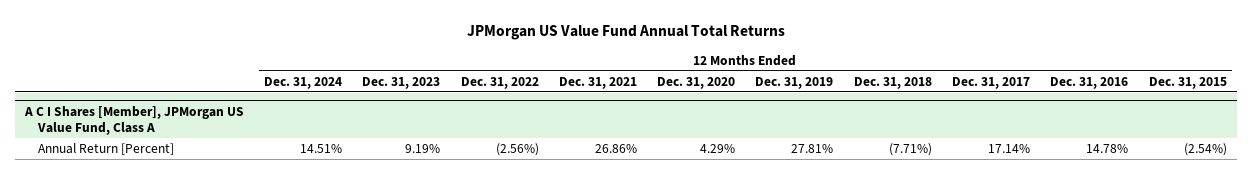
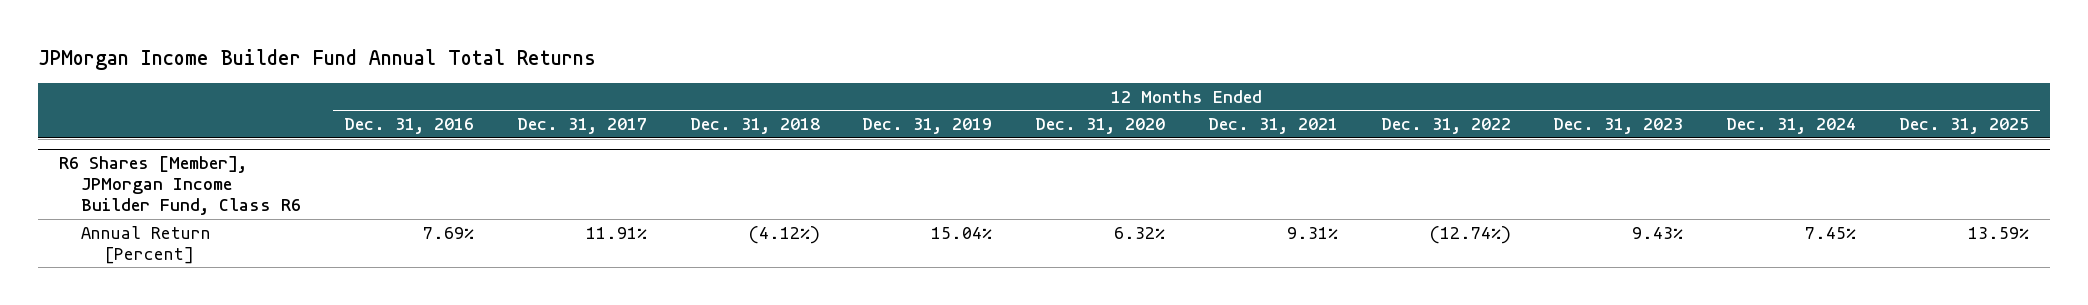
- JPMorgan US Value Fund Annual Total Returns
+ JPMorgan Income Builder Fund Annual Total Returns
- | 12 Months Ended Dec. 31, 2024 | 12 Months Ended Dec. 31, 2023 | 12 Months Ended Dec. 31, 2022 | 12 Months Ended Dec. 31, 2021 | 12 Months Ended Dec. 31, 2020 | 12 Months Ended Dec. 31, 2019 | 12 Months Ended Dec. 31, 2018 | 12 Months Ended Dec. 31, 2017 | 12 Months Ended Dec. 31, 2016 | 12 Months Ended Dec. 31, 2015
+ | 12 Months Ended Dec. 31, 2016 | 12 Months Ended Dec. 31, 2017 | 12 Months Ended Dec. 31, 2018 | 12 Months Ended Dec. 31, 2019 | 12 Months Ended Dec. 31, 2020 | 12 Months Ended Dec. 31, 2021 | 12 Months Ended Dec. 31, 2022 | 12 Months Ended Dec. 31, 2023 | 12 Months Ended Dec. 31, 2024 | 12 Months Ended Dec. 31, 2025
- A C I Shares [Member], JPMorgan US Value Fund, Class A
- Annual Return [Percent] | 14.51% | 9.19% | (2.56%) | 26.86% | 4.29% | 27.81% | (7.71%) | 17.14% | 14.78% | (2.54%)
+ R6 Shares [Member], JPMorgan Income Builder Fund, Class R6
+ Annual Return [Percent] | 7.69% | 11.91% | (4.12%) | 15.04% | 6.32% | 9.31% | (12.74%) | 9.43% | 7.45% | 13.59%

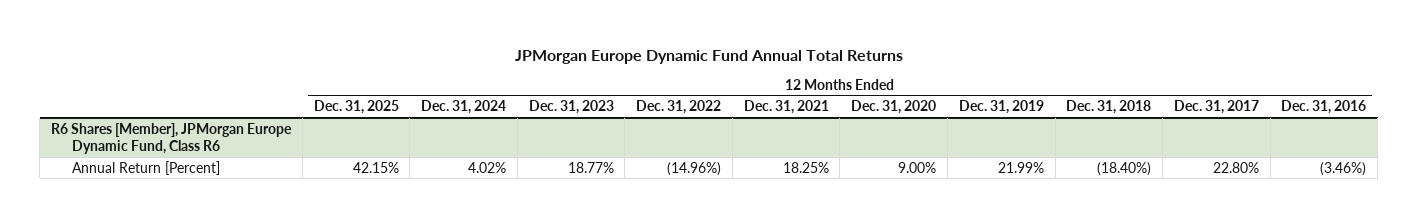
- JPMorgan Income Builder Fund Annual Total Returns
+ JPMorgan Europe Dynamic Fund Annual Total Returns
- | 12 Months Ended Dec. 31, 2016 | 12 Months Ended Dec. 31, 2017 | 12 Months Ended Dec. 31, 2018 | 12 Months Ended Dec. 31, 2019 | 12 Months Ended Dec. 31, 2020 | 12 Months Ended Dec. 31, 2021 | 12 Months Ended Dec. 31, 2022 | 12 Months Ended Dec. 31, 2023 | 12 Months Ended Dec. 31, 2024 | 12 Months Ended Dec. 31, 2025
+ | 12 Months Ended Dec. 31, 2025 | 12 Months Ended Dec. 31, 2024 | 12 Months Ended Dec. 31, 2023 | 12 Months Ended Dec. 31, 2022 | 12 Months Ended Dec. 31, 2021 | 12 Months Ended Dec. 31, 2020 | 12 Months Ended Dec. 31, 2019 | 12 Months Ended Dec. 31, 2018 | 12 Months Ended Dec. 31, 2017 | 12 Months Ended Dec. 31, 2016
- R6 Shares [Member], JPMorgan Income Builder Fund, Class R6
- Annual Return [Percent] | 7.69% | 11.91% | (4.12%) | 15.04% | 6.32% | 9.31% | (12.74%) | 9.43% | 7.45% | 13.59%
+ R6 Shares [Member], JPMorgan Europe Dynamic Fund, Class R6
+ Annual Return [Percent] | 42.15% | 4.02% | 18.77% | (14.96%) | 18.25% | 9.00% | 21.99% | (18.40%) | 22.80% | (3.46%)

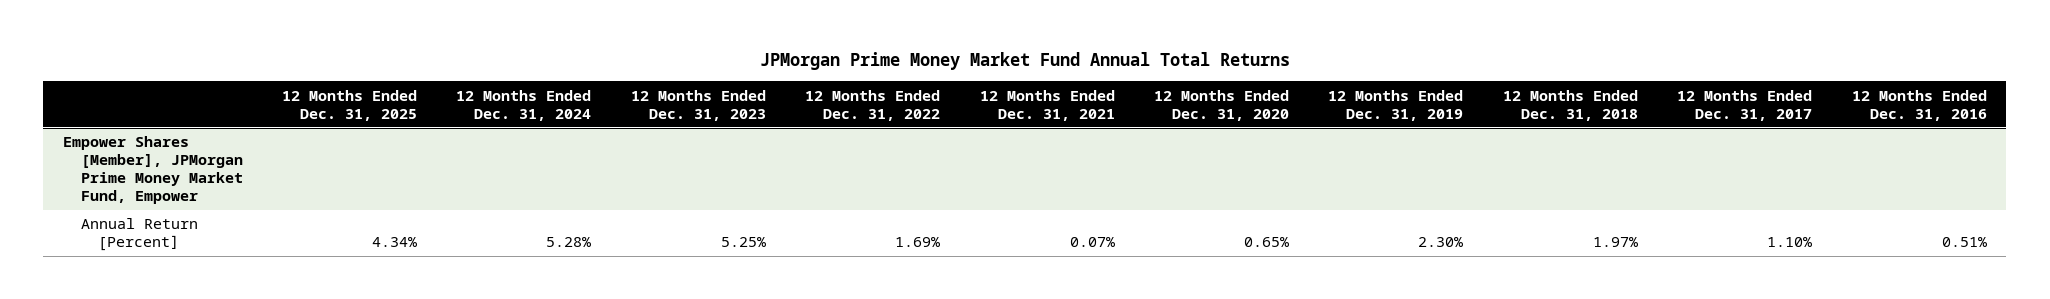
- JPMorgan Europe Dynamic Fund Annual Total Returns
+ JPMorgan Prime Money Market Fund Annual Total Returns
- R6 Shares [Member], JPMorgan Europe Dynamic Fund, Class R6
- Annual Return [Percent] | 42.15% | 4.02% | 18.77% | (14.96%) | 18.25% | 9.00% | 21.99% | (18.40%) | 22.80% | (3.46%)
+ Empower Shares [Member], JPMorgan Prime Money Market Fund, Empower
+ Annual Return [Percent] | 4.34% | 5.28% | 5.25% | 1.69% | 0.07% | 0.65% | 2.30% | 1.97% | 1.10% | 0.51%

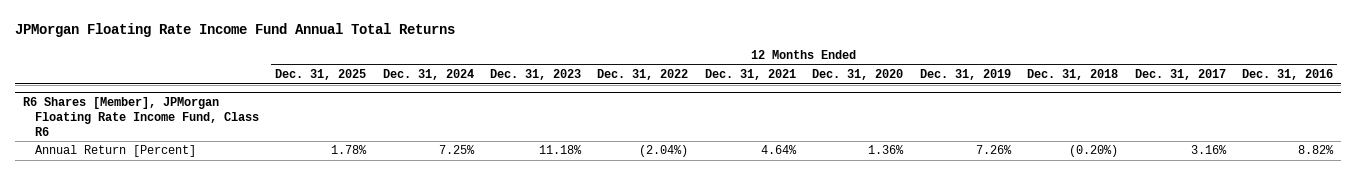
- JPMorgan Prime Money Market Fund Annual Total Returns
+ JPMorgan Floating Rate Income Fund Annual Total Returns
- Empower Shares [Member], JPMorgan Prime Money Market Fund, Empower
- Annual Return [Percent] | 4.34% | 5.28% | 5.25% | 1.69% | 0.07% | 0.65% | 2.30% | 1.97% | 1.10% | 0.51%
+ R6 Shares [Member], JPMorgan Floating Rate Income Fund, Class R6
+ Annual Return [Percent] | 1.78% | 7.25% | 11.18% | (2.04%) | 4.64% | 1.36% | 7.26% | (0.20%) | 3.16% | 8.82%

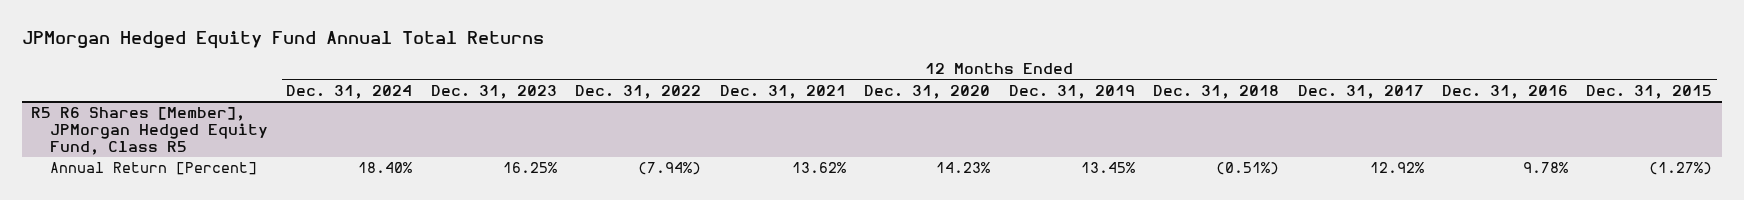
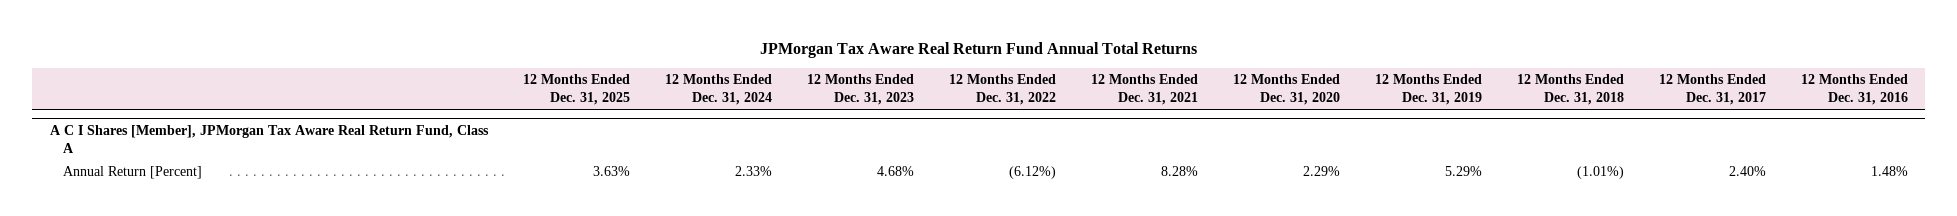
- JPMorgan Hedged Equity Fund Annual Total Returns
+ JPMorgan Tax Aware Real Return Fund Annual Total Returns
- | 12 Months Ended Dec. 31, 2024 | 12 Months Ended Dec. 31, 2023 | 12 Months Ended Dec. 31, 2022 | 12 Months Ended Dec. 31, 2021 | 12 Months Ended Dec. 31, 2020 | 12 Months Ended Dec. 31, 2019 | 12 Months Ended Dec. 31, 2018 | 12 Months Ended Dec. 31, 2017 | 12 Months Ended Dec. 31, 2016 | 12 Months Ended Dec. 31, 2015
+ | 12 Months Ended Dec. 31, 2025 | 12 Months Ended Dec. 31, 2024 | 12 Months Ended Dec. 31, 2023 | 12 Months Ended Dec. 31, 2022 | 12 Months Ended Dec. 31, 2021 | 12 Months Ended Dec. 31, 2020 | 12 Months Ended Dec. 31, 2019 | 12 Months Ended Dec. 31, 2018 | 12 Months Ended Dec. 31, 2017 | 12 Months Ended Dec. 31, 2016
- R5 R6 Shares [Member], JPMorgan Hedged Equity Fund, Class R5
- Annual Return [Percent] | 18.40% | 16.25% | (7.94%) | 13.62% | 14.23% | 13.45% | (0.51%) | 12.92% | 9.78% | (1.27%)
+ A C I Shares [Member], JPMorgan Tax Aware Real Return Fund, Class A
+ Annual Return [Percent] | 3.63% | 2.33% | 4.68% | (6.12%) | 8.28% | 2.29% | 5.29% | (1.01%) | 2.40% | 1.48%

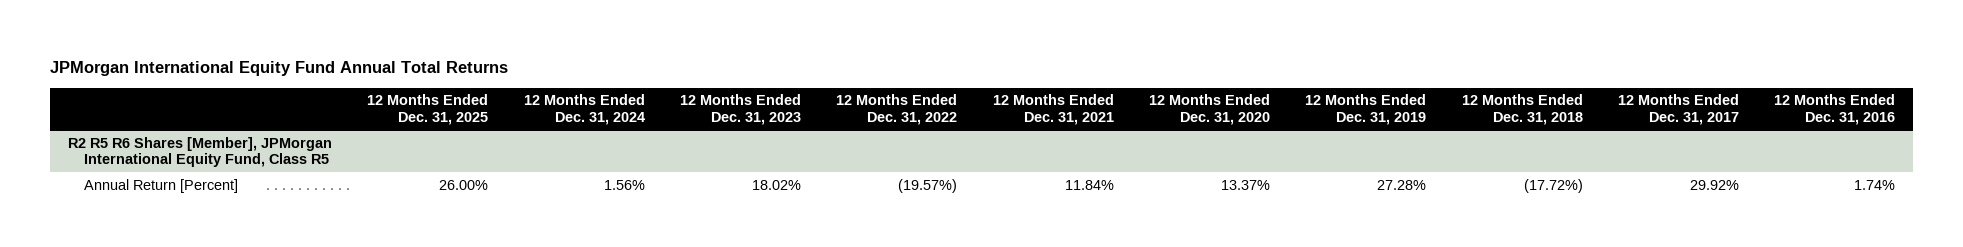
- JPMorgan Tax Aware Real Return Fund Annual Total Returns
+ JPMorgan International Equity Fund Annual Total Returns
- A C I Shares [Member], JPMorgan Tax Aware Real Return Fund, Class A
- Annual Return [Percent] | 3.63% | 2.33% | 4.68% | (6.12%) | 8.28% | 2.29% | 5.29% | (1.01%) | 2.40% | 1.48%
+ R2 R5 R6 Shares [Member], JPMorgan International Equity Fund, Class R5
+ Annual Return [Percent] | 26.00% | 1.56% | 18.02% | (19.57%) | 11.84% | 13.37% | 27.28% | (17.72%) | 29.92% | 1.74%

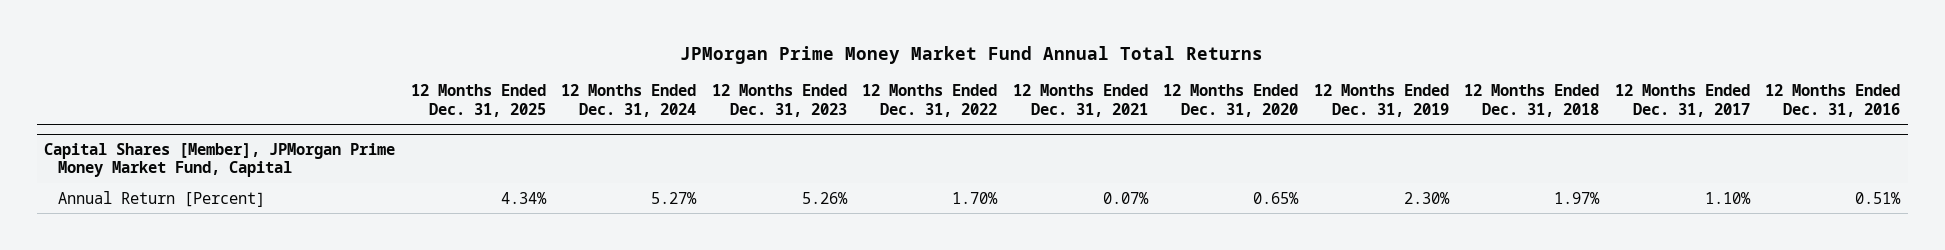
- JPMorgan International Equity Fund Annual Total Returns
+ JPMorgan Prime Money Market Fund Annual Total Returns
- R2 R5 R6 Shares [Member], JPMorgan International Equity Fund, Class R5
- Annual Return [Percent] | 26.00% | 1.56% | 18.02% | (19.57%) | 11.84% | 13.37% | 27.28% | (17.72%) | 29.92% | 1.74%
+ Capital Shares [Member], JPMorgan Prime Money Market Fund, Capital
+ Annual Return [Percent] | 4.34% | 5.27% | 5.26% | 1.70% | 0.07% | 0.65% | 2.30% | 1.97% | 1.10% | 0.51%

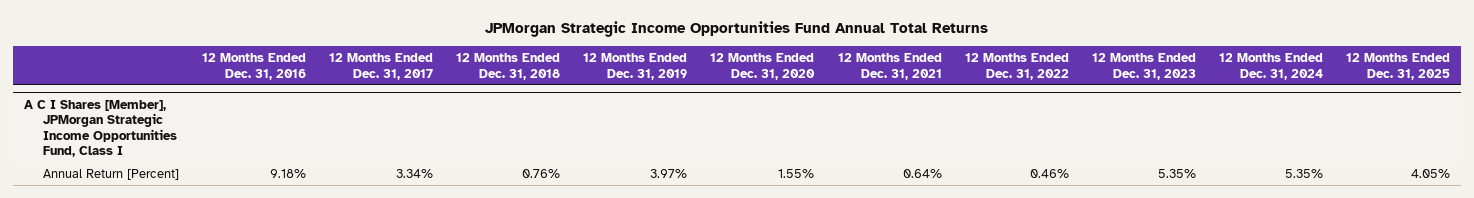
- JPMorgan Prime Money Market Fund Annual Total Returns
+ JPMorgan Strategic Income Opportunities Fund Annual Total Returns
- | 12 Months Ended Dec. 31, 2025 | 12 Months Ended Dec. 31, 2024 | 12 Months Ended Dec. 31, 2023 | 12 Months Ended Dec. 31, 2022 | 12 Months Ended Dec. 31, 2021 | 12 Months Ended Dec. 31, 2020 | 12 Months Ended Dec. 31, 2019 | 12 Months Ended Dec. 31, 2018 | 12 Months Ended Dec. 31, 2017 | 12 Months Ended Dec. 31, 2016
+ | 12 Months Ended Dec. 31, 2016 | 12 Months Ended Dec. 31, 2017 | 12 Months Ended Dec. 31, 2018 | 12 Months Ended Dec. 31, 2019 | 12 Months Ended Dec. 31, 2020 | 12 Months Ended Dec. 31, 2021 | 12 Months Ended Dec. 31, 2022 | 12 Months Ended Dec. 31, 2023 | 12 Months Ended Dec. 31, 2024 | 12 Months Ended Dec. 31, 2025
- Capital Shares [Member], JPMorgan Prime Money Market Fund, Capital
- Annual Return [Percent] | 4.34% | 5.27% | 5.26% | 1.70% | 0.07% | 0.65% | 2.30% | 1.97% | 1.10% | 0.51%
+ A C I Shares [Member], JPMorgan Strategic Income Opportunities Fund, Class I
+ Annual Return [Percent] | 9.18% | 3.34% | 0.76% | 3.97% | 1.55% | 0.64% | 0.46% | 5.35% | 5.35% | 4.05%

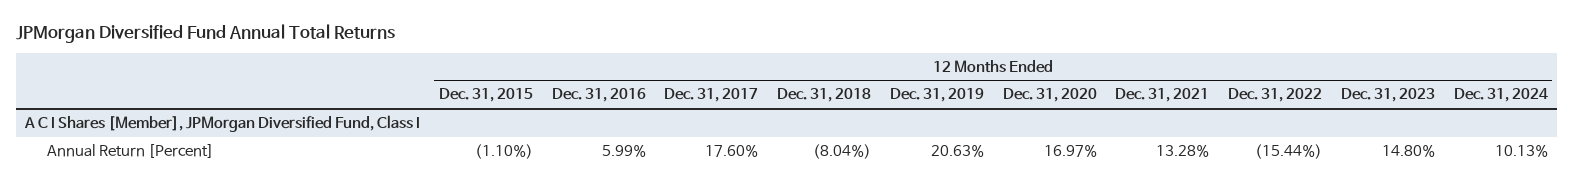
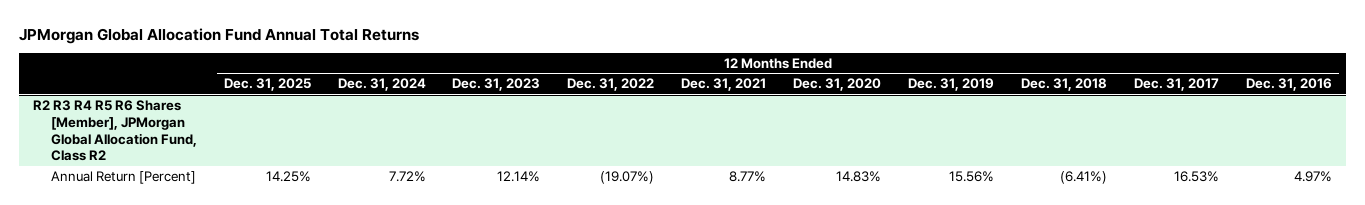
- JPMorgan Diversified Fund Annual Total Returns
+ JPMorgan Global Allocation Fund Annual Total Returns
- | 12 Months Ended Dec. 31, 2015 | 12 Months Ended Dec. 31, 2016 | 12 Months Ended Dec. 31, 2017 | 12 Months Ended Dec. 31, 2018 | 12 Months Ended Dec. 31, 2019 | 12 Months Ended Dec. 31, 2020 | 12 Months Ended Dec. 31, 2021 | 12 Months Ended Dec. 31, 2022 | 12 Months Ended Dec. 31, 2023 | 12 Months Ended Dec. 31, 2024
+ | 12 Months Ended Dec. 31, 2025 | 12 Months Ended Dec. 31, 2024 | 12 Months Ended Dec. 31, 2023 | 12 Months Ended Dec. 31, 2022 | 12 Months Ended Dec. 31, 2021 | 12 Months Ended Dec. 31, 2020 | 12 Months Ended Dec. 31, 2019 | 12 Months Ended Dec. 31, 2018 | 12 Months Ended Dec. 31, 2017 | 12 Months Ended Dec. 31, 2016
- A C I Shares [Member], JPMorgan Diversified Fund, Class I
- Annual Return [Percent] | (1.10%) | 5.99% | 17.60% | (8.04%) | 20.63% | 16.97% | 13.28% | (15.44%) | 14.80% | 10.13%
+ R2 R3 R4 R5 R6 Shares [Member], JPMorgan Global Allocation Fund, Class R2
+ Annual Return [Percent] | 14.25% | 7.72% | 12.14% | (19.07%) | 8.77% | 14.83% | 15.56% | (6.41%) | 16.53% | 4.97%

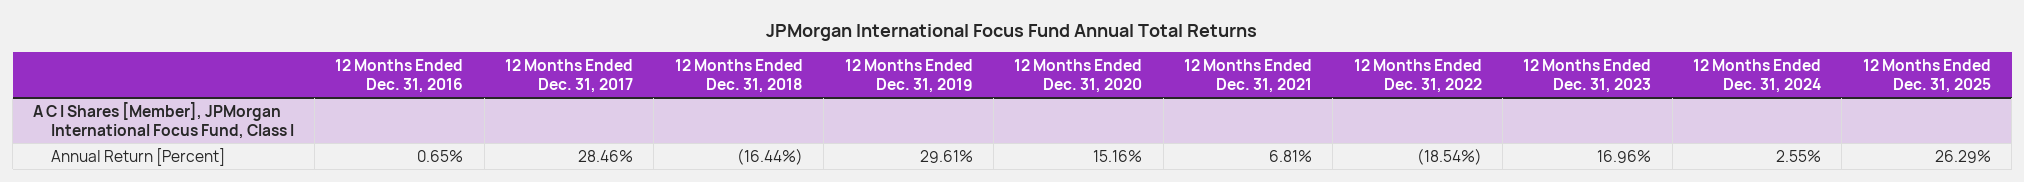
- JPMorgan Global Allocation Fund Annual Total Returns
+ JPMorgan International Focus Fund Annual Total Returns
- | 12 Months Ended Dec. 31, 2025 | 12 Months Ended Dec. 31, 2024 | 12 Months Ended Dec. 31, 2023 | 12 Months Ended Dec. 31, 2022 | 12 Months Ended Dec. 31, 2021 | 12 Months Ended Dec. 31, 2020 | 12 Months Ended Dec. 31, 2019 | 12 Months Ended Dec. 31, 2018 | 12 Months Ended Dec. 31, 2017 | 12 Months Ended Dec. 31, 2016
+ | 12 Months Ended Dec. 31, 2016 | 12 Months Ended Dec. 31, 2017 | 12 Months Ended Dec. 31, 2018 | 12 Months Ended Dec. 31, 2019 | 12 Months Ended Dec. 31, 2020 | 12 Months Ended Dec. 31, 2021 | 12 Months Ended Dec. 31, 2022 | 12 Months Ended Dec. 31, 2023 | 12 Months Ended Dec. 31, 2024 | 12 Months Ended Dec. 31, 2025
- R2 R3 R4 R5 R6 Shares [Member], JPMorgan Global Allocation Fund, Class R2
- Annual Return [Percent] | 14.25% | 7.72% | 12.14% | (19.07%) | 8.77% | 14.83% | 15.56% | (6.41%) | 16.53% | 4.97%
+ A C I Shares [Member], JPMorgan International Focus Fund, Class I
+ Annual Return [Percent] | 0.65% | 28.46% | (16.44%) | 29.61% | 15.16% | 6.81% | (18.54%) | 16.96% | 2.55% | 26.29%

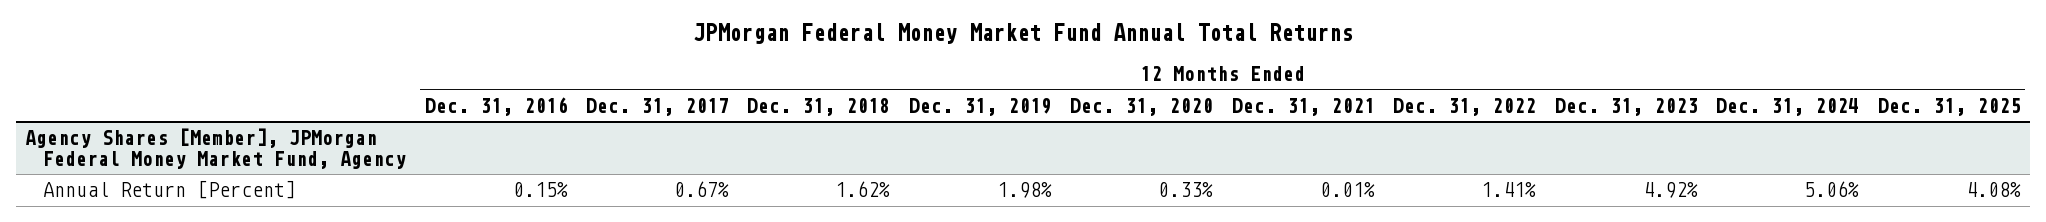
- JPMorgan International Focus Fund Annual Total Returns
+ JPMorgan Federal Money Market Fund Annual Total Returns
- A C I Shares [Member], JPMorgan International Focus Fund, Class I
- Annual Return [Percent] | 0.65% | 28.46% | (16.44%) | 29.61% | 15.16% | 6.81% | (18.54%) | 16.96% | 2.55% | 26.29%
+ Agency Shares [Member], JPMorgan Federal Money Market Fund, Agency
+ Annual Return [Percent] | 0.15% | 0.67% | 1.62% | 1.98% | 0.33% | 0.01% | 1.41% | 4.92% | 5.06% | 4.08%

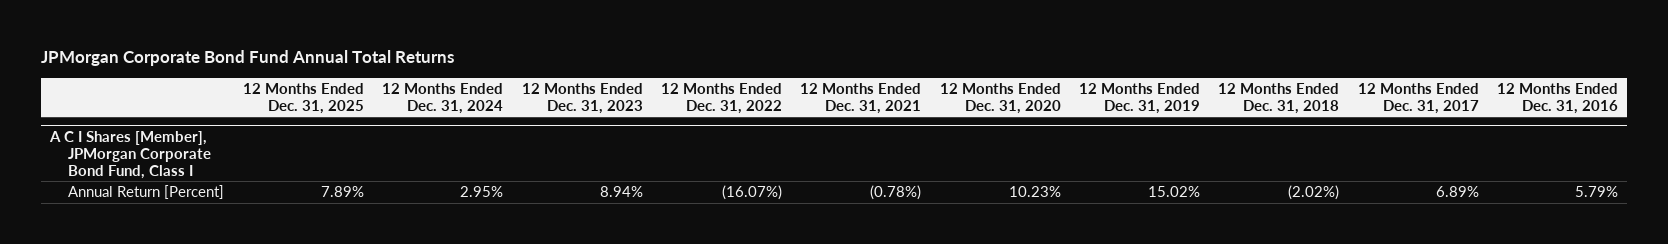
- JPMorgan Federal Money Market Fund Annual Total Returns
+ JPMorgan Corporate Bond Fund Annual Total Returns
- | 12 Months Ended Dec. 31, 2016 | 12 Months Ended Dec. 31, 2017 | 12 Months Ended Dec. 31, 2018 | 12 Months Ended Dec. 31, 2019 | 12 Months Ended Dec. 31, 2020 | 12 Months Ended Dec. 31, 2021 | 12 Months Ended Dec. 31, 2022 | 12 Months Ended Dec. 31, 2023 | 12 Months Ended Dec. 31, 2024 | 12 Months Ended Dec. 31, 2025
+ | 12 Months Ended Dec. 31, 2025 | 12 Months Ended Dec. 31, 2024 | 12 Months Ended Dec. 31, 2023 | 12 Months Ended Dec. 31, 2022 | 12 Months Ended Dec. 31, 2021 | 12 Months Ended Dec. 31, 2020 | 12 Months Ended Dec. 31, 2019 | 12 Months Ended Dec. 31, 2018 | 12 Months Ended Dec. 31, 2017 | 12 Months Ended Dec. 31, 2016
- Agency Shares [Member], JPMorgan Federal Money Market Fund, Agency
- Annual Return [Percent] | 0.15% | 0.67% | 1.62% | 1.98% | 0.33% | 0.01% | 1.41% | 4.92% | 5.06% | 4.08%
+ A C I Shares [Member], JPMorgan Corporate Bond Fund, Class I
+ Annual Return [Percent] | 7.89% | 2.95% | 8.94% | (16.07%) | (0.78%) | 10.23% | 15.02% | (2.02%) | 6.89% | 5.79%

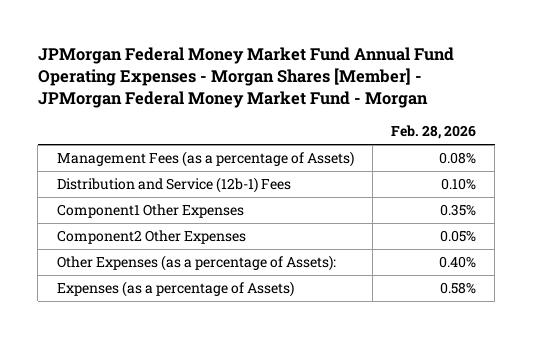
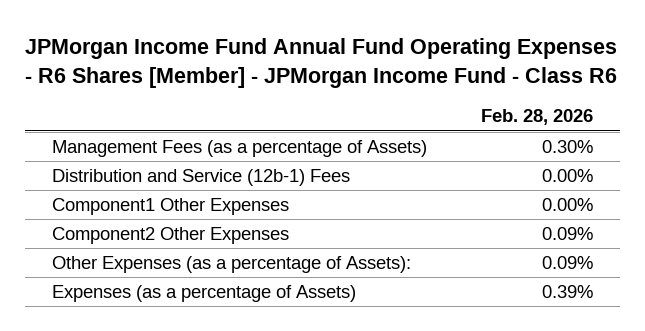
- JPMorgan Federal Money Market Fund Annual Fund Operating Expenses - Morgan Shares [Member] - JPMorgan Federal Money Market Fund - Morgan
+ JPMorgan Income Fund Annual Fund Operating Expenses - R6 Shares [Member] - JPMorgan Income Fund - Class R6
- Management Fees (as a percentage of Assets) | 0.08%
- Distribution and Service (12b-1) Fees | 0.10%
- Component1 Other Expenses | 0.35%
- Component2 Other Expenses | 0.05%
- Other Expenses (as a percentage of Assets): | 0.40%
- Expenses (as a percentage of Assets) | 0.58%
+ Management Fees (as a percentage of Assets) | 0.30%
+ Distribution and Service (12b-1) Fees | 0.00%
+ Component1 Other Expenses | 0.00%
+ Component2 Other Expenses | 0.09%
+ Other Expenses (as a percentage of Assets): | 0.09%
+ Expenses (as a percentage of Assets) | 0.39%

